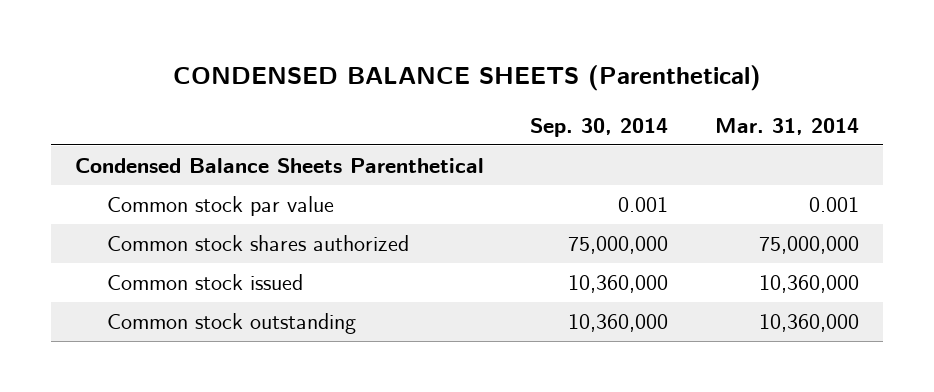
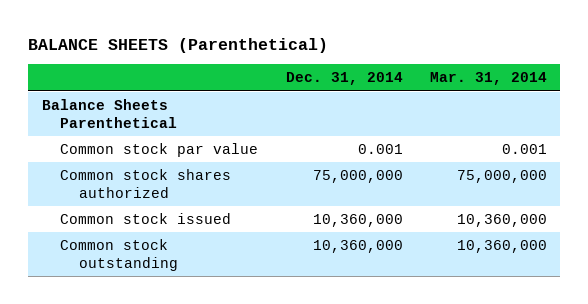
- CONDENSED BALANCE SHEETS (Parenthetical)
+ BALANCE SHEETS (Parenthetical)
- | Sep. 30, 2014 | Mar. 31, 2014
+ | Dec. 31, 2014 | Mar. 31, 2014
- Condensed Balance Sheets Parenthetical
+ Balance Sheets Parenthetical

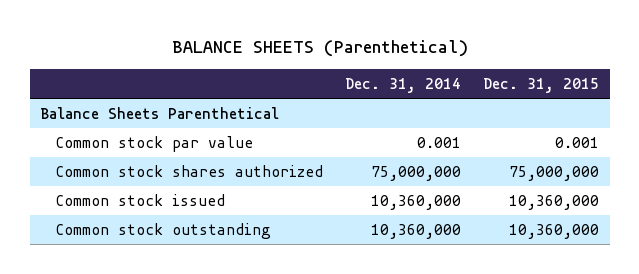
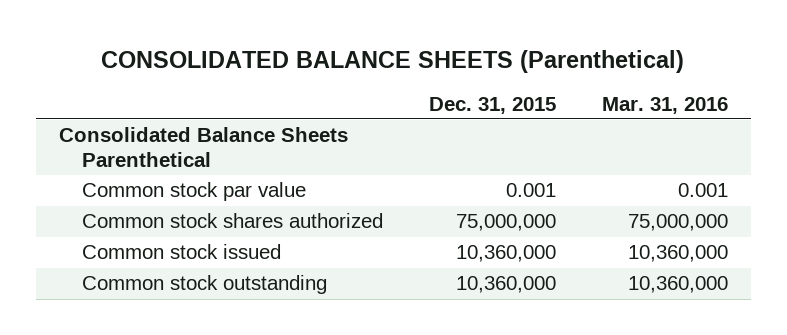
- BALANCE SHEETS (Parenthetical)
+ CONSOLIDATED BALANCE SHEETS (Parenthetical)
- | Dec. 31, 2014 | Dec. 31, 2015
+ | Dec. 31, 2015 | Mar. 31, 2016
- Balance Sheets Parenthetical
+ Consolidated Balance Sheets Parenthetical

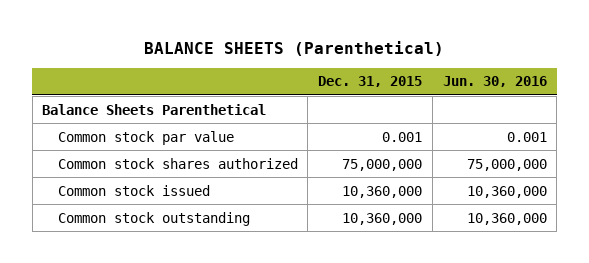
- CONSOLIDATED BALANCE SHEETS (Parenthetical)
+ BALANCE SHEETS (Parenthetical)
- | Dec. 31, 2015 | Mar. 31, 2016
+ | Dec. 31, 2015 | Jun. 30, 2016
- Consolidated Balance Sheets Parenthetical
+ Balance Sheets Parenthetical

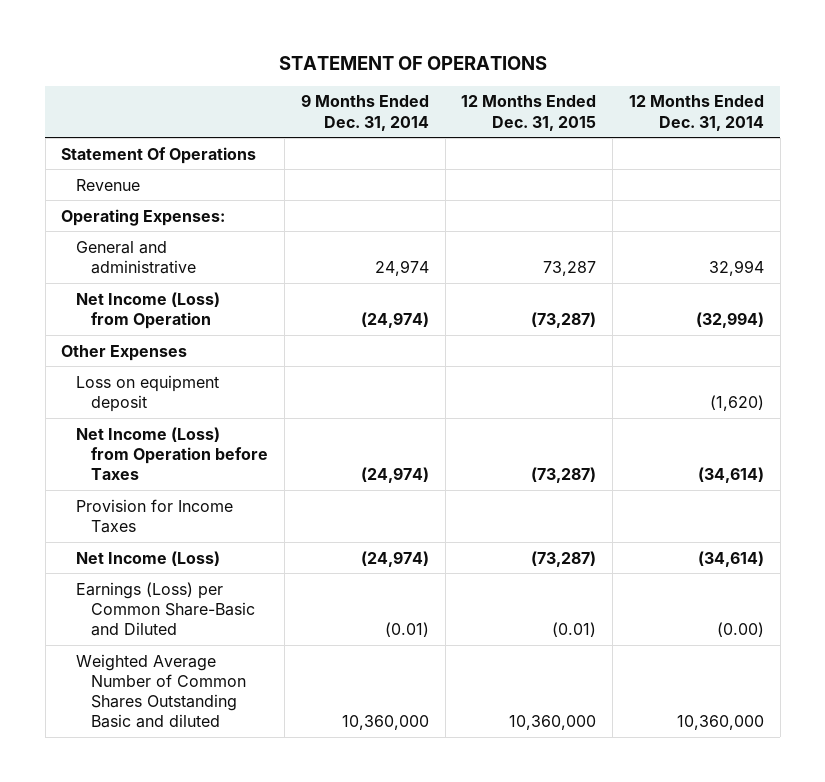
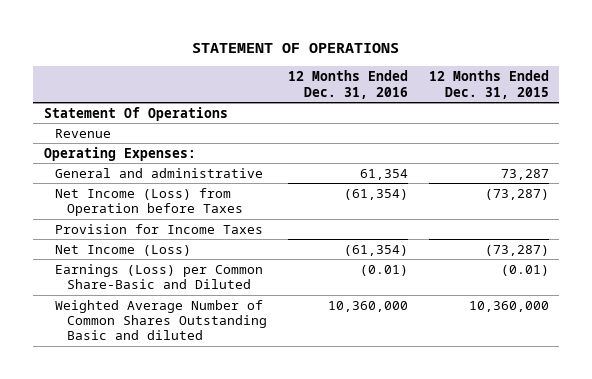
- | 9 Months Ended Dec. 31, 2014 | 12 Months Ended Dec. 31, 2015 | 12 Months Ended Dec. 31, 2014
+ | 12 Months Ended Dec. 31, 2016 | 12 Months Ended Dec. 31, 2015
- Net Income (Loss) from Operation | (24,974) | (73,287) | (32,994)
- Other Expenses
- Loss on equipment deposit | | | (1,620)

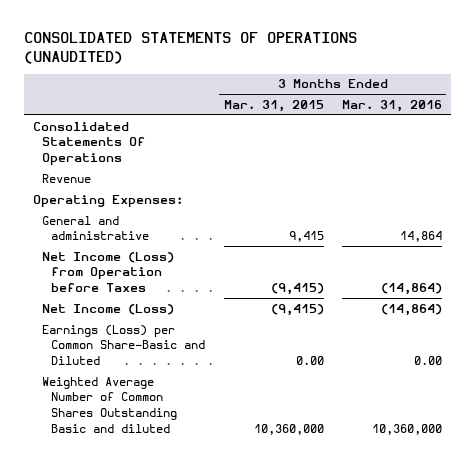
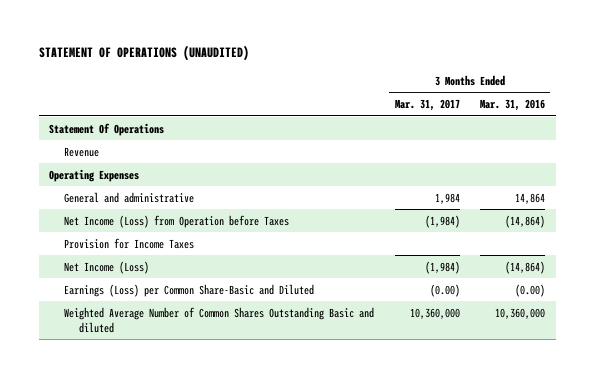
- CONSOLIDATED STATEMENTS OF OPERATIONS (UNAUDITED)
+ STATEMENT OF OPERATIONS (UNAUDITED)
- | 3 Months Ended Mar. 31, 2015 | 3 Months Ended Mar. 31, 2016
+ | 3 Months Ended Mar. 31, 2017 | 3 Months Ended Mar. 31, 2016
- Consolidated Statements Of Operations
+ Statement Of Operations
- Operating Expenses:
+ Operating Expenses
+ Provision for Income Taxes
- Earnings (Loss) per Common Share-Basic and Diluted | 0.00 | 0.00
+ Earnings (Loss) per Common Share-Basic and Diluted | (0.00) | (0.00)

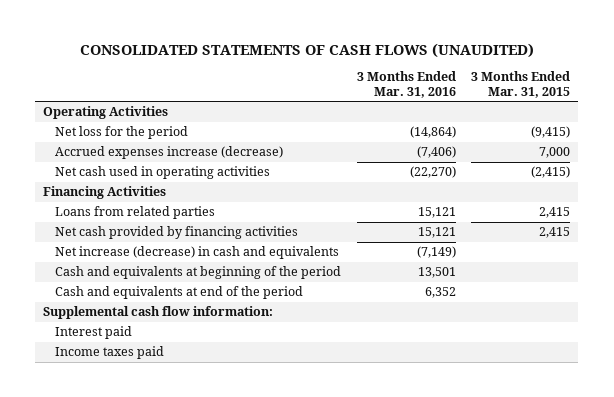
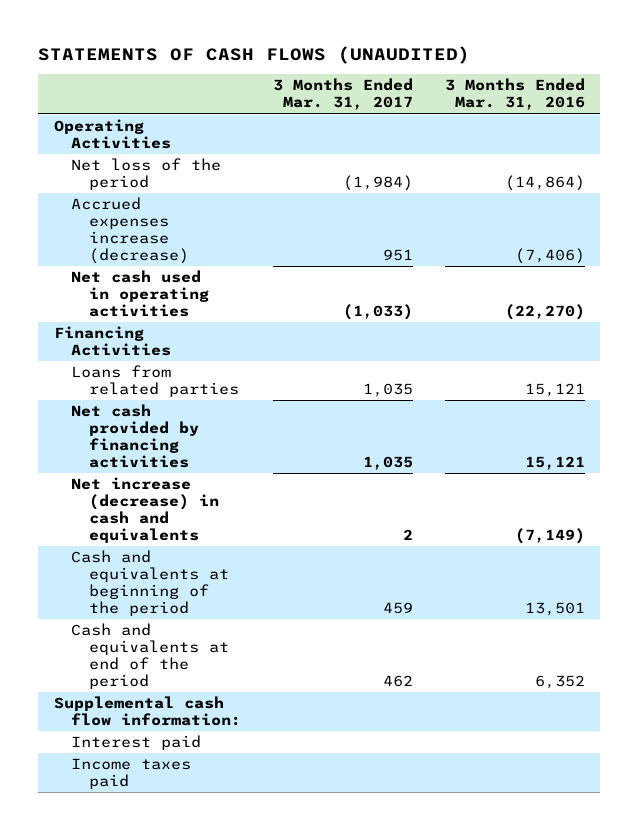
- CONSOLIDATED STATEMENTS OF CASH FLOWS (UNAUDITED)
+ STATEMENTS OF CASH FLOWS (UNAUDITED)
- | 3 Months Ended Mar. 31, 2016 | 3 Months Ended Mar. 31, 2015
+ | 3 Months Ended Mar. 31, 2017 | 3 Months Ended Mar. 31, 2016
- Net loss for the period | (14,864) | (9,415)
+ Net loss of the period | (1,984) | (14,864)

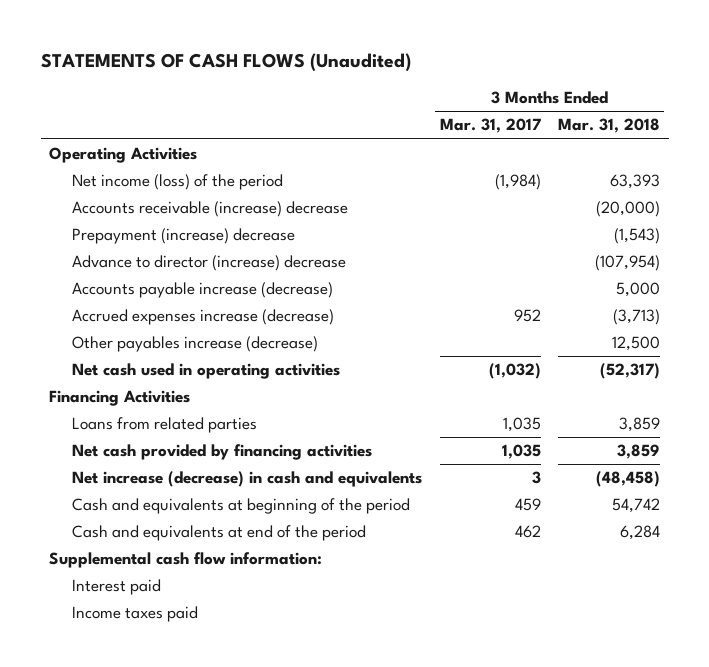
- STATEMENTS OF CASH FLOWS (UNAUDITED)
+ STATEMENTS OF CASH FLOWS (Unaudited)
- | 3 Months Ended Mar. 31, 2017 | 3 Months Ended Mar. 31, 2016
+ | 3 Months Ended Mar. 31, 2017 | 3 Months Ended Mar. 31, 2018
- Net loss of the period | (1,984) | (14,864)
- Accrued expenses increase (decrease) | 951 | (7,406)
- Net cash used in operating activities | (1,033) | (22,270)
+ Net income (loss) of the period | (1,984) | 63,393
+ Accounts receivable (increase) decrease | | (20,000)
+ Prepayment (increase) decrease | | (1,543)
+ Advance to director (increase) decrease | | (107,954)
+ Accounts payable increase (decrease) | | 5,000
+ Accrued expenses increase (decrease) | 952 | (3,713)
+ Other payables increase (decrease) | | 12,500
+ Net cash used in operating activities | (1,032) | (52,317)
- Net increase (decrease) in cash and equivalents | 2 | (7,149)
+ Net increase (decrease) in cash and equivalents | 3 | (48,458)

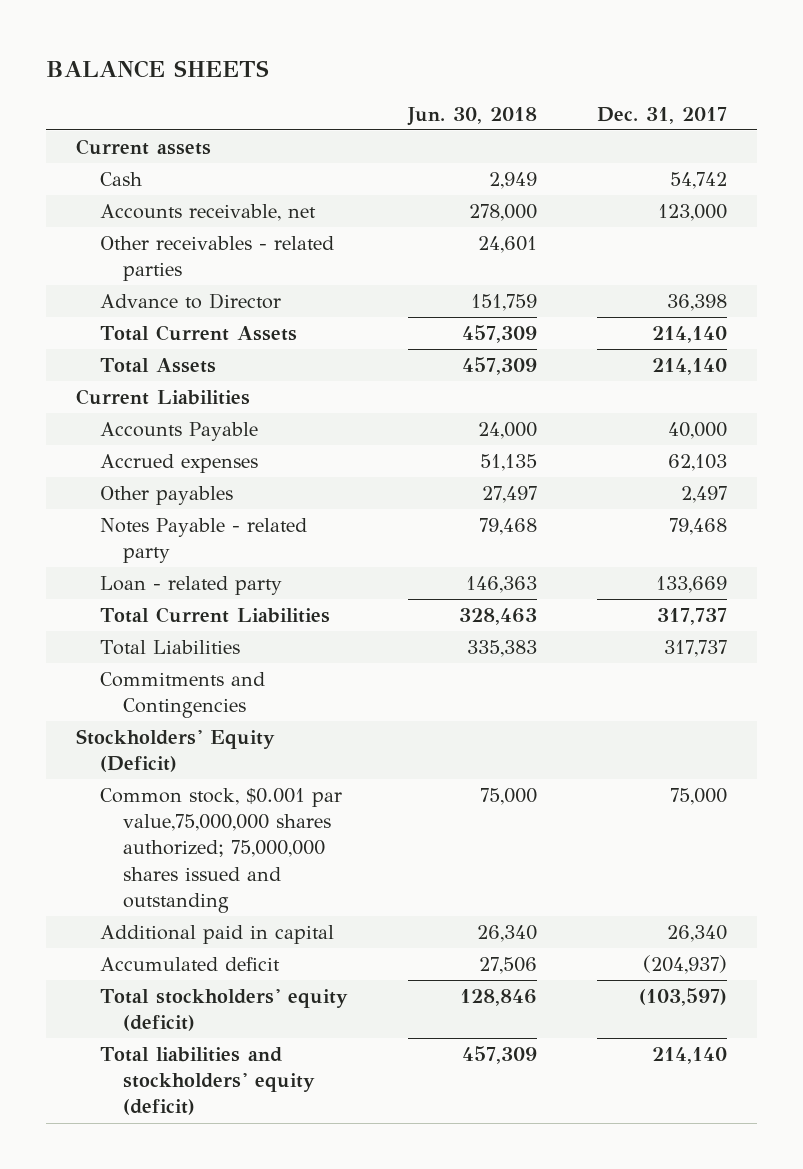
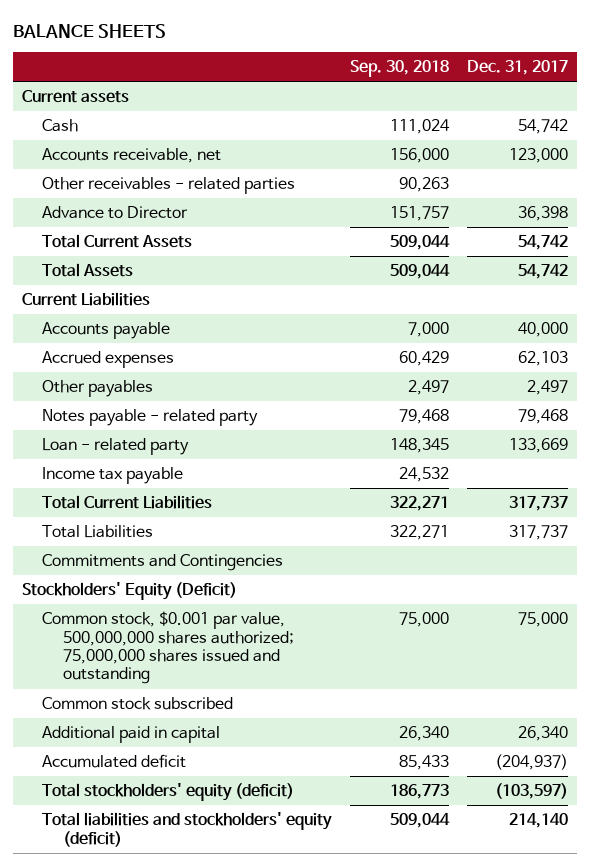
- | Jun. 30, 2018 | Dec. 31, 2017
+ | Sep. 30, 2018 | Dec. 31, 2017
- Total Current Assets | 457,309 | 214,140
- Total Assets | 457,309 | 214,140
+ Total Current Assets | 509,044 | 54,742
+ Total Assets | 509,044 | 54,742
- Accounts Payable | 24,000 | 40,000
+ Accounts payable | 7,000 | 40,000
- Notes Payable - related party | 79,468 | 79,468
+ Notes payable - related party | 79,468 | 79,468
+ Income tax payable | 24,532 |
- Common stock, $0.001 par value,75,000,000 shares authorized; 75,000,000 shares issued and outstanding | 75,000 | 75,000
+ Common stock, $0.001 par value, 500,000,000 shares authorized; 75,000,000 shares issued and outstanding | 75,000 | 75,000
+ Common stock subscribed

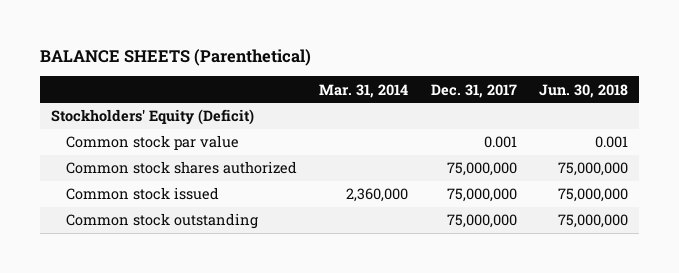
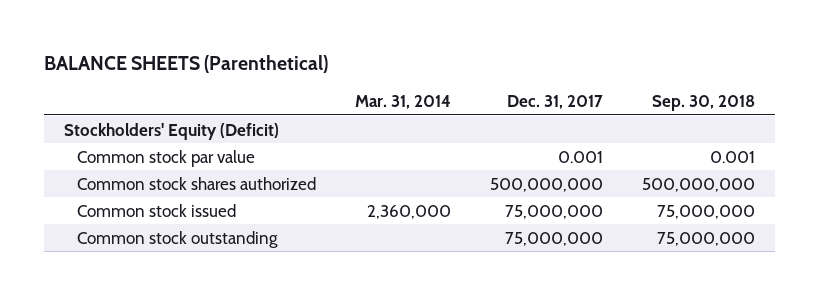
- | Mar. 31, 2014 | Dec. 31, 2017 | Jun. 30, 2018
+ | Mar. 31, 2014 | Dec. 31, 2017 | Sep. 30, 2018
- Common stock shares authorized | | 75,000,000 | 75,000,000
+ Common stock shares authorized | | 500,000,000 | 500,000,000

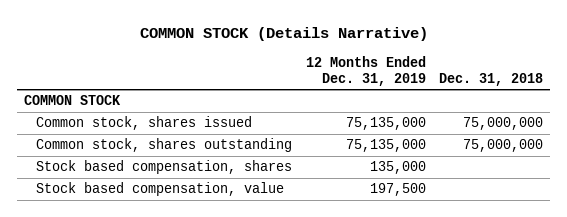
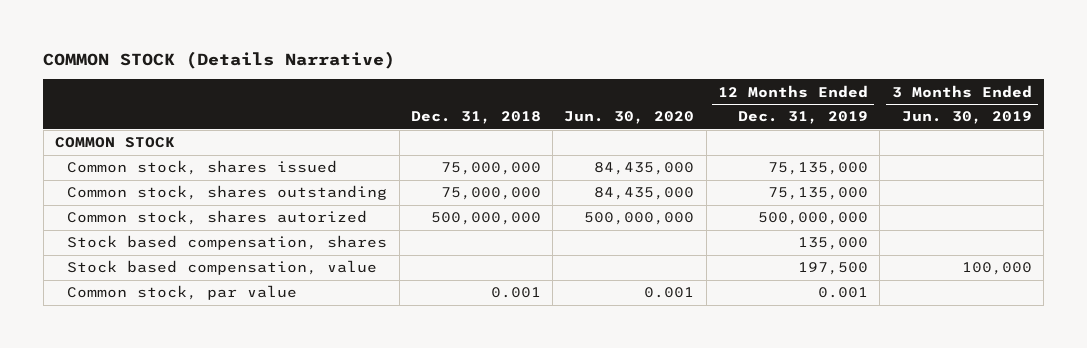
- | 12 Months Ended Dec. 31, 2019 | Dec. 31, 2018
+ | Dec. 31, 2018 | Jun. 30, 2020 | 12 Months Ended Dec. 31, 2019 | 3 Months Ended Jun. 30, 2019
+ Common stock, shares autorized | 500,000,000 | 500,000,000 | 500,000,000 |
+ Common stock, par value | 0.001 | 0.001 | 0.001 |

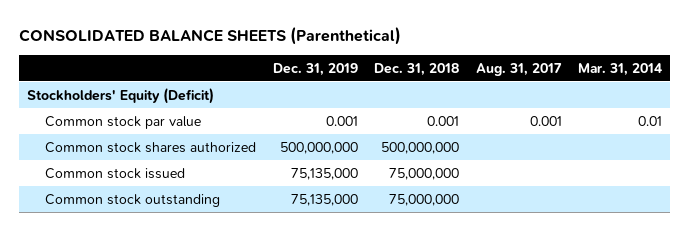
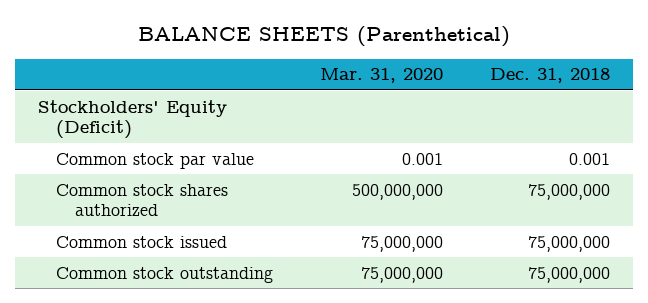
- CONSOLIDATED BALANCE SHEETS (Parenthetical)
+ BALANCE SHEETS (Parenthetical)
- | Dec. 31, 2019 | Dec. 31, 2018 | Aug. 31, 2017 | Mar. 31, 2014
+ | Mar. 31, 2020 | Dec. 31, 2018
- Common stock shares authorized | 500,000,000 | 500,000,000 | |
+ Common stock shares authorized | 500,000,000 | 75,000,000

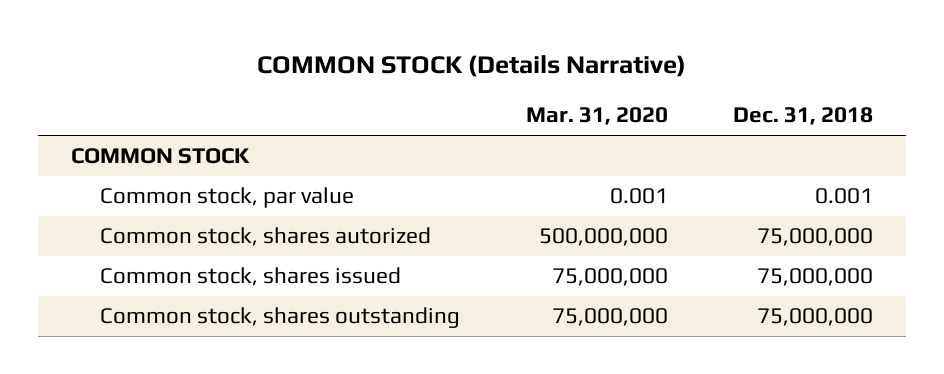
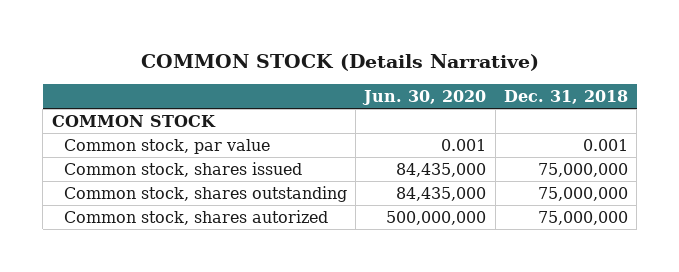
- | Mar. 31, 2020 | Dec. 31, 2018
+ | Jun. 30, 2020 | Dec. 31, 2018
moved down: Common stock, shares autorized | 500,000,000 | 75,000,000

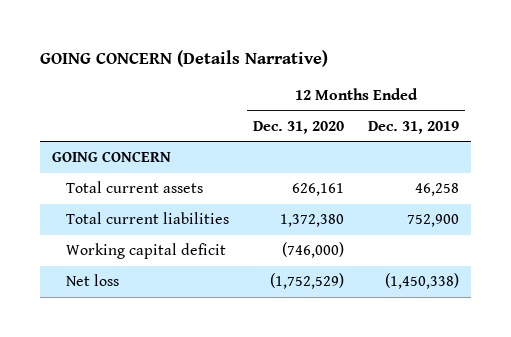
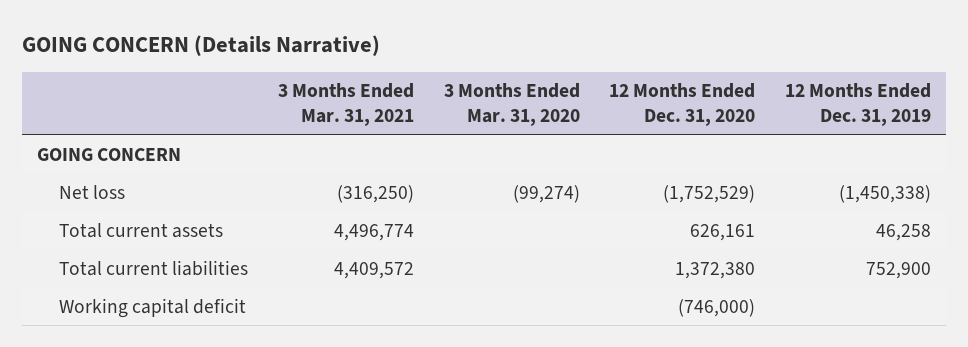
- | 12 Months Ended Dec. 31, 2020 | 12 Months Ended Dec. 31, 2019
+ | 3 Months Ended Mar. 31, 2021 | 3 Months Ended Mar. 31, 2020 | 12 Months Ended Dec. 31, 2020 | 12 Months Ended Dec. 31, 2019
moved up: Net loss | (316,250) | (99,274) | (1,752,529) | (1,450,338)

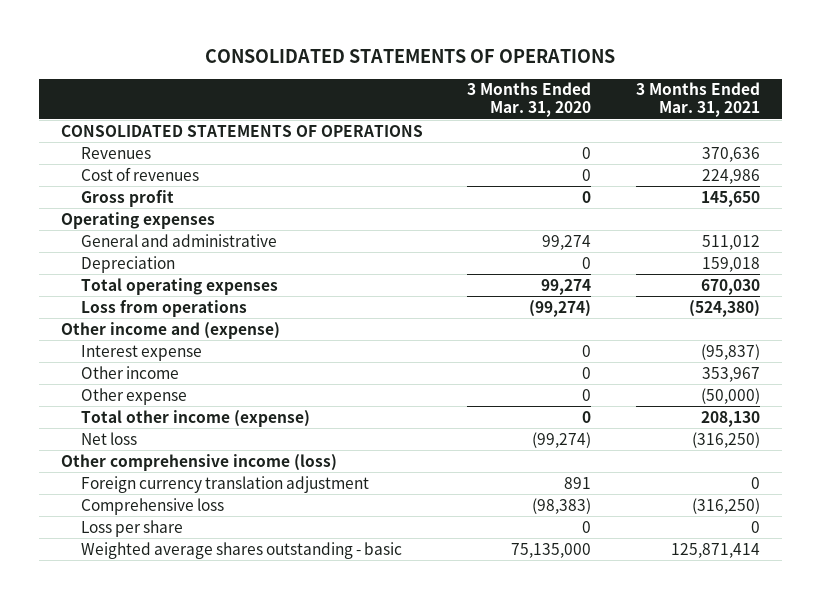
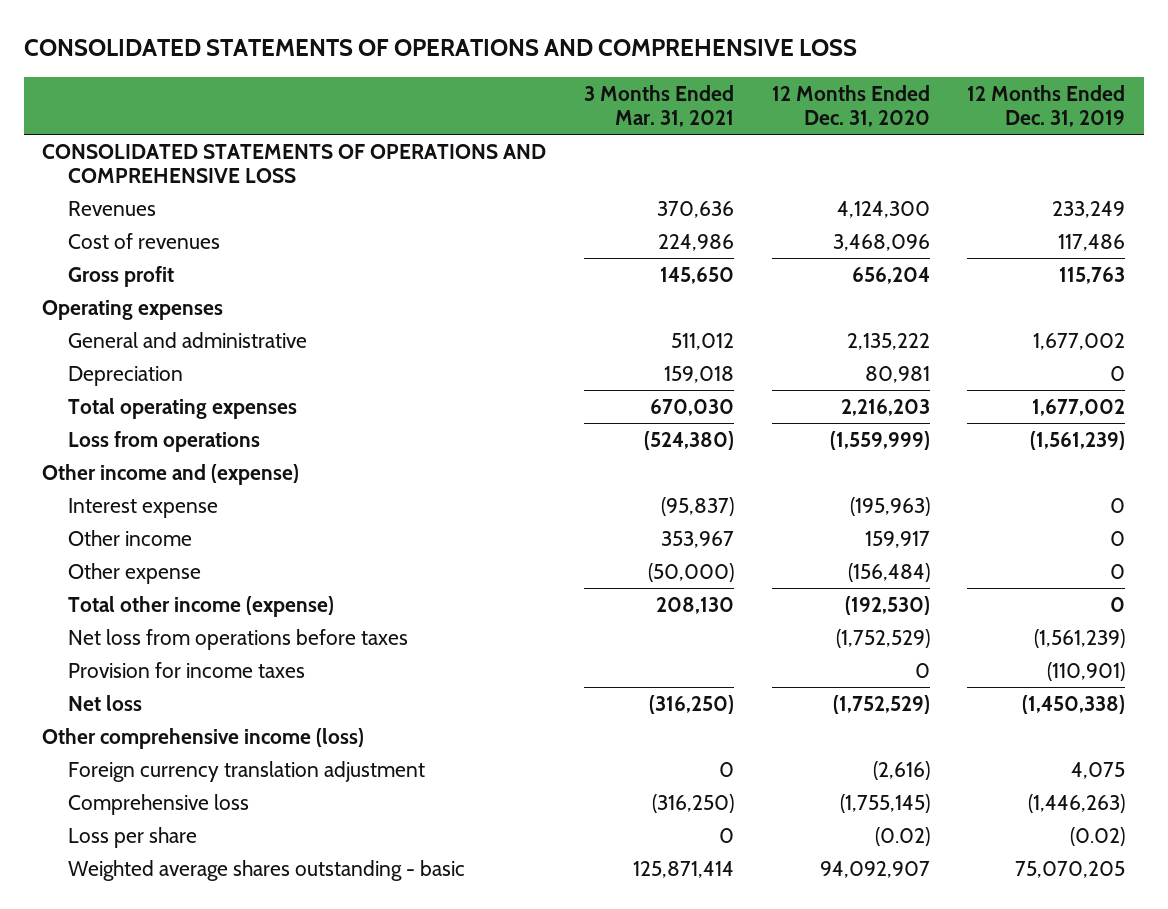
- CONSOLIDATED STATEMENTS OF OPERATIONS
+ CONSOLIDATED STATEMENTS OF OPERATIONS AND COMPREHENSIVE LOSS
- | 3 Months Ended Mar. 31, 2020 | 3 Months Ended Mar. 31, 2021
+ | 3 Months Ended Mar. 31, 2021 | 12 Months Ended Dec. 31, 2020 | 12 Months Ended Dec. 31, 2019
- CONSOLIDATED STATEMENTS OF OPERATIONS
+ CONSOLIDATED STATEMENTS OF OPERATIONS AND COMPREHENSIVE LOSS
+ Net loss from operations before taxes | | (1,752,529) | (1,561,239)
+ Provision for income taxes | | 0 | (110,901)

